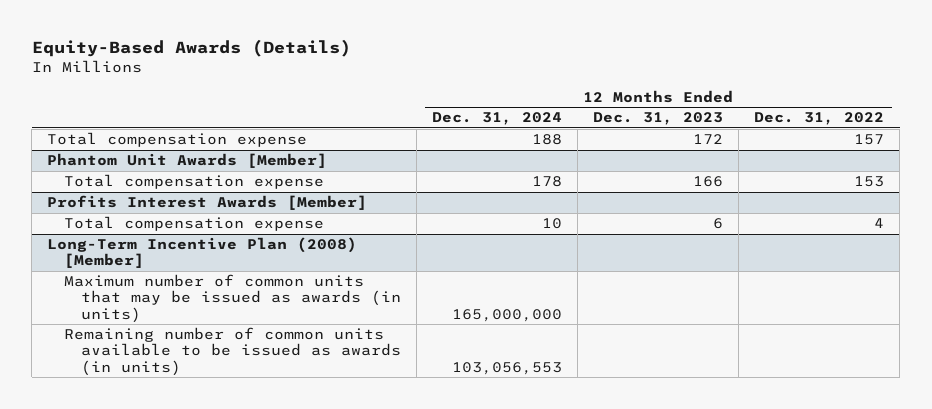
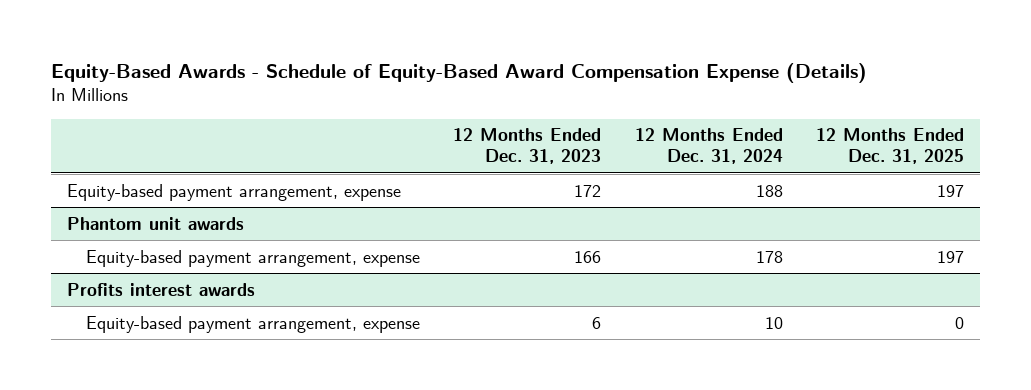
- Equity-Based Awards (Details)
+ Equity-Based Awards - Schedule of Equity-Based Award Compensation Expense (Details)
- | 12 Months Ended Dec. 31, 2024 | 12 Months Ended Dec. 31, 2023 | 12 Months Ended Dec. 31, 2022
+ | 12 Months Ended Dec. 31, 2023 | 12 Months Ended Dec. 31, 2024 | 12 Months Ended Dec. 31, 2025
- Total compensation expense | 188 | 172 | 157
- Phantom Unit Awards [Member]
- Total compensation expense | 178 | 166 | 153
- Profits Interest Awards [Member]
- Total compensation expense | 10 | 6 | 4
- Long-Term Incentive Plan (2008) [Member]
- Maximum number of common units that may be issued as awards (in units) | 165,000,000 | |
- Remaining number of common units available to be issued as awards (in units) | 103,056,553 | |
+ Equity-based payment arrangement, expense | 172 | 188 | 197
+ Phantom unit awards
+ Equity-based payment arrangement, expense | 166 | 178 | 197
+ Profits interest awards
+ Equity-based payment arrangement, expense | 6 | 10 | 0

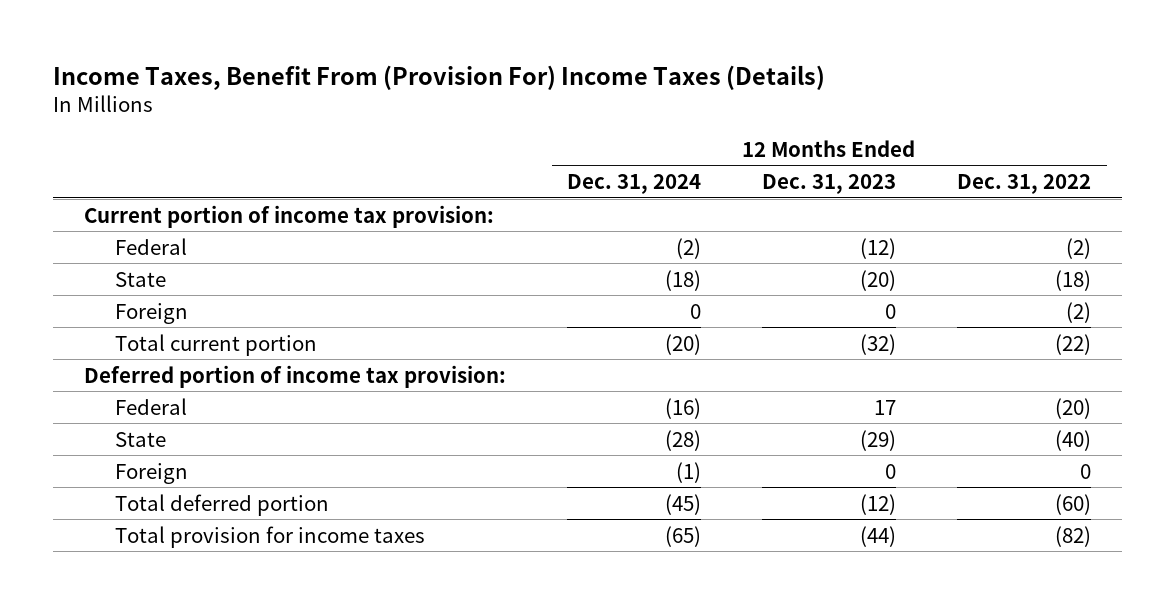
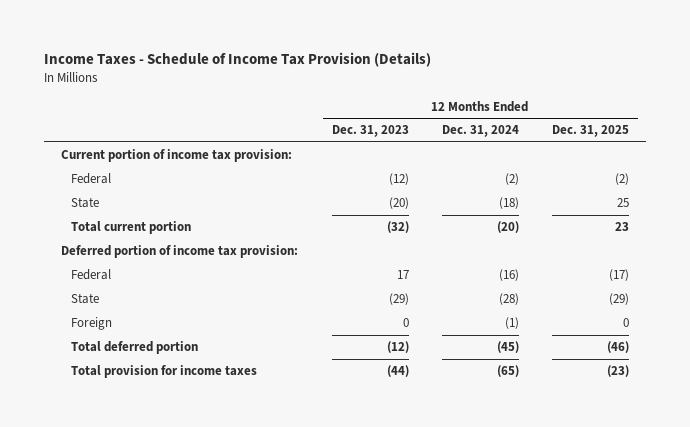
- Income Taxes, Benefit From (Provision For) Income Taxes (Details)
+ Income Taxes - Schedule of Income Tax Provision (Details)
- | 12 Months Ended Dec. 31, 2024 | 12 Months Ended Dec. 31, 2023 | 12 Months Ended Dec. 31, 2022
+ | 12 Months Ended Dec. 31, 2023 | 12 Months Ended Dec. 31, 2024 | 12 Months Ended Dec. 31, 2025
- Foreign | 0 | 0 | (2)

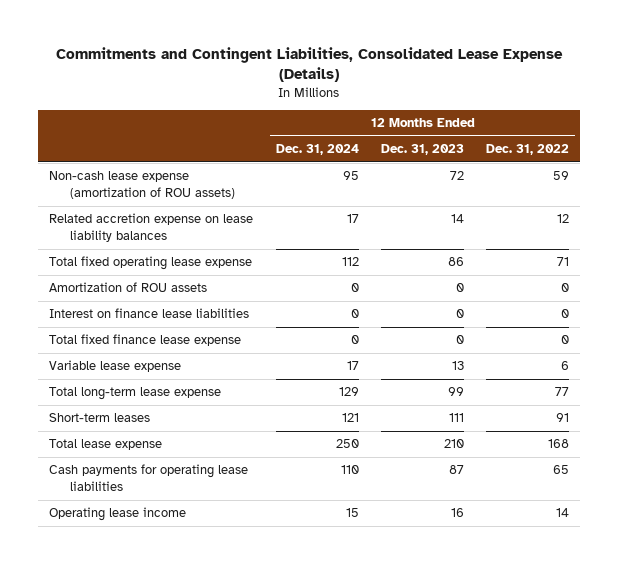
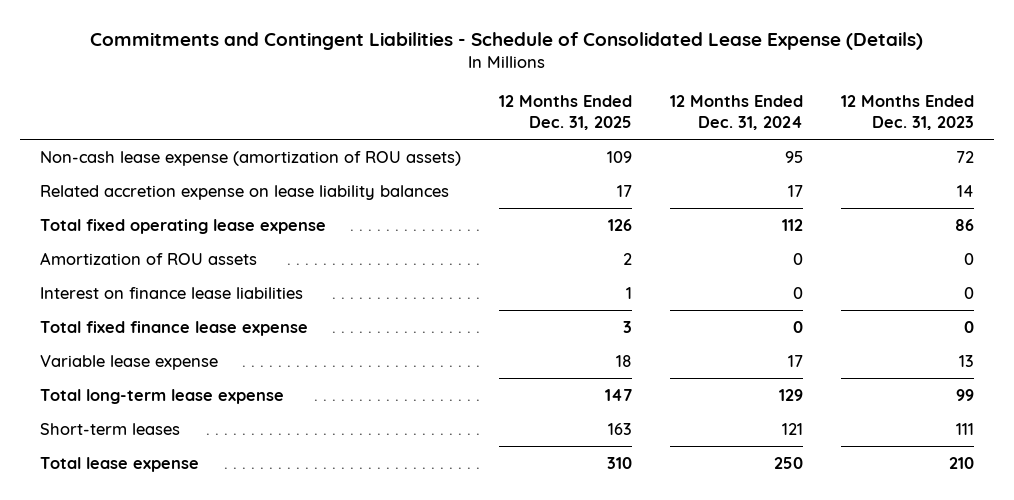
- Commitments and Contingent Liabilities, Consolidated Lease Expense (Details)
+ Commitments and Contingent Liabilities - Schedule of Consolidated Lease Expense (Details)
- | 12 Months Ended Dec. 31, 2024 | 12 Months Ended Dec. 31, 2023 | 12 Months Ended Dec. 31, 2022
+ | 12 Months Ended Dec. 31, 2025 | 12 Months Ended Dec. 31, 2024 | 12 Months Ended Dec. 31, 2023
- Cash payments for operating lease liabilities | 110 | 87 | 65
- Operating lease income | 15 | 16 | 14

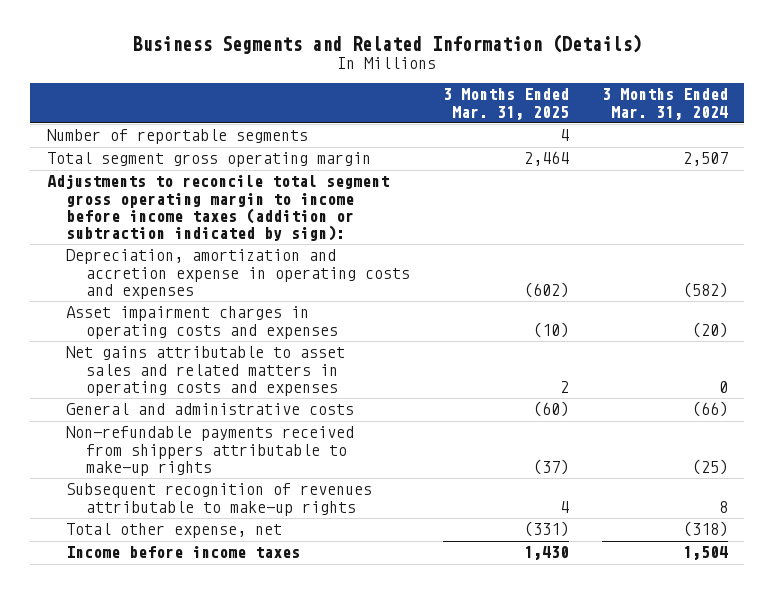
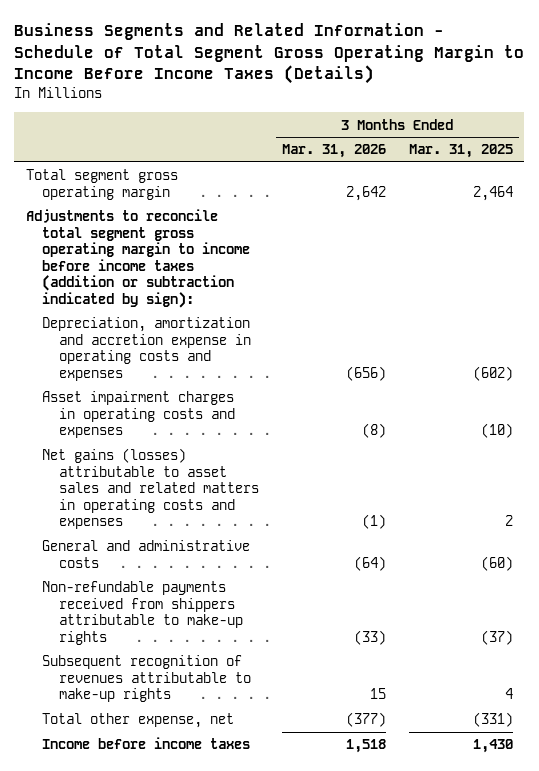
- Business Segments and Related Information (Details)
+ Business Segments and Related Information - Schedule of Total Segment Gross Operating Margin to Income Before Income Taxes (Details)
- | 3 Months Ended Mar. 31, 2025 | 3 Months Ended Mar. 31, 2024
+ | 3 Months Ended Mar. 31, 2026 | 3 Months Ended Mar. 31, 2025
- Number of reportable segments | 4 |
- Net gains attributable to asset sales and related matters in operating costs and expenses | 2 | 0
+ Net gains (losses) attributable to asset sales and related matters in operating costs and expenses | (1) | 2

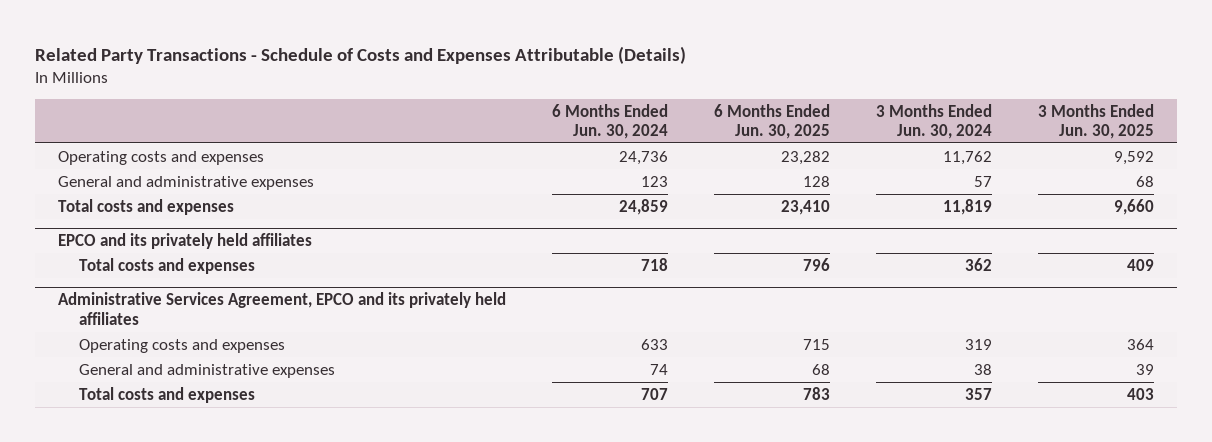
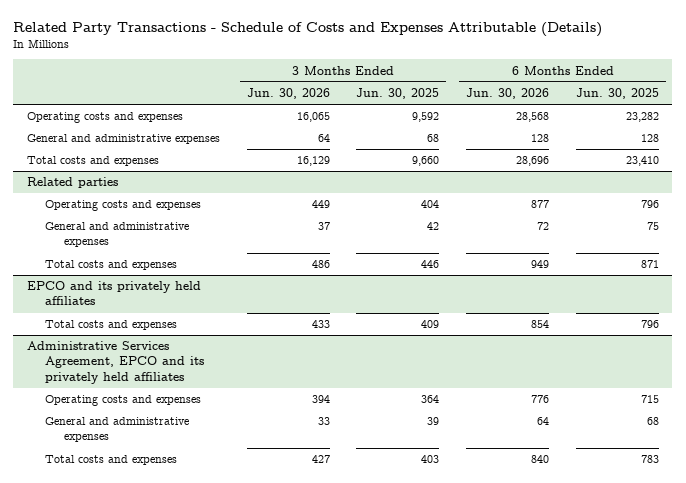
- | 6 Months Ended Jun. 30, 2024 | 6 Months Ended Jun. 30, 2025 | 3 Months Ended Jun. 30, 2024 | 3 Months Ended Jun. 30, 2025
+ | 3 Months Ended Jun. 30, 2026 | 3 Months Ended Jun. 30, 2025 | 6 Months Ended Jun. 30, 2026 | 6 Months Ended Jun. 30, 2025
+ Related parties
+ Operating costs and expenses | 449 | 404 | 877 | 796
+ General and administrative expenses | 37 | 42 | 72 | 75
+ Total costs and expenses | 486 | 446 | 949 | 871

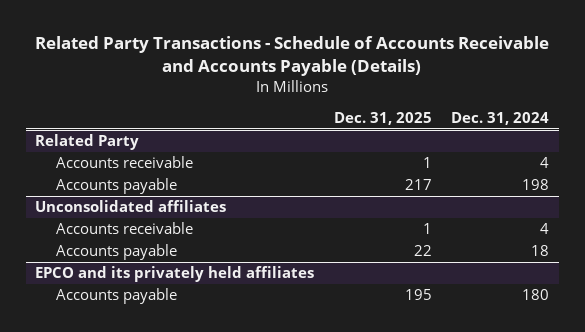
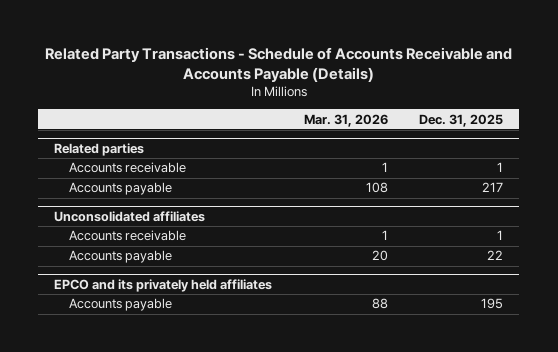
- | Dec. 31, 2025 | Dec. 31, 2024
+ | Mar. 31, 2026 | Dec. 31, 2025
- Related Party
+ Related parties

